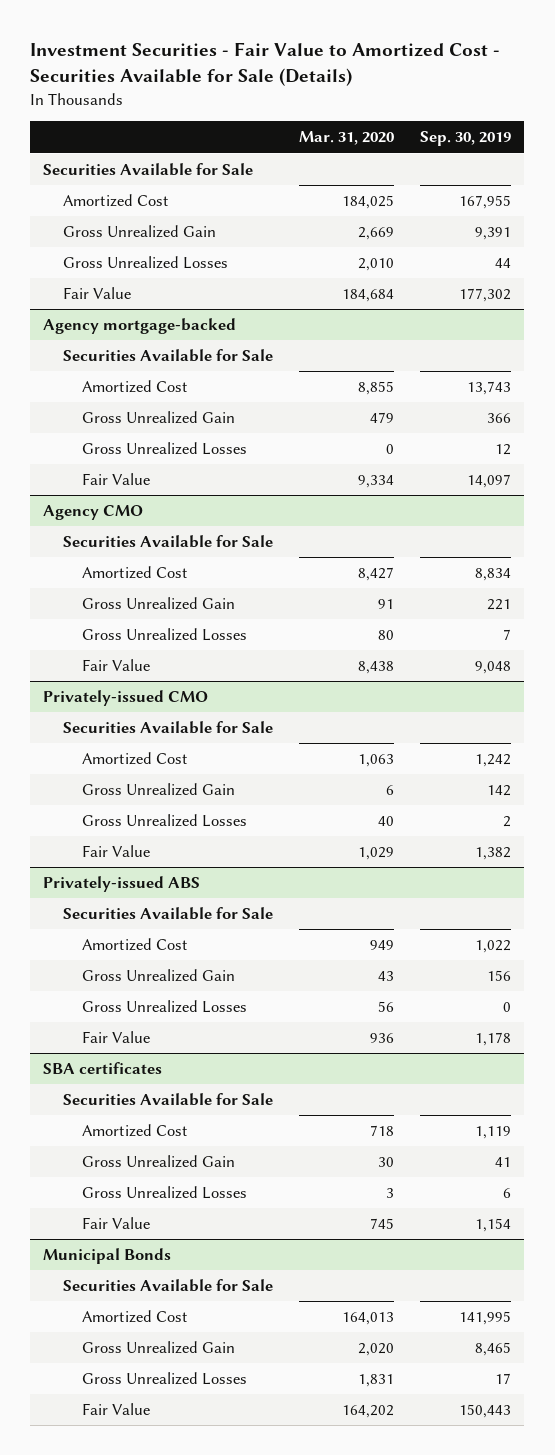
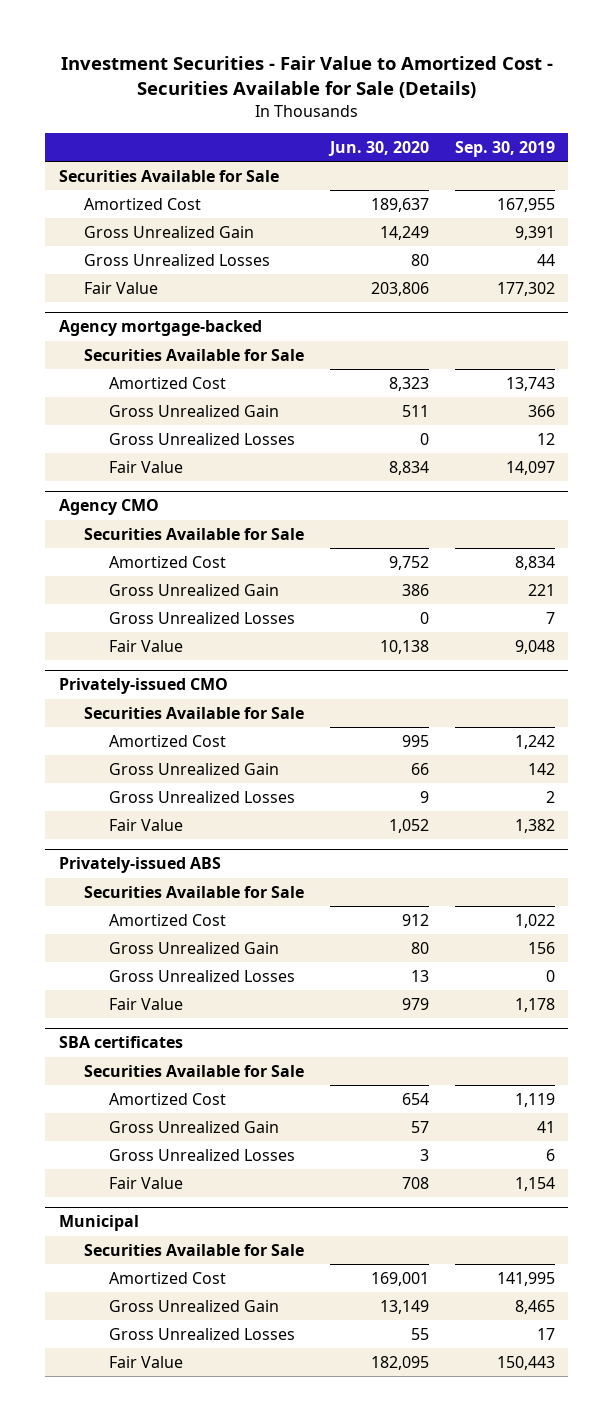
- | Mar. 31, 2020 | Sep. 30, 2019
+ | Jun. 30, 2020 | Sep. 30, 2019
- Municipal Bonds
+ Municipal

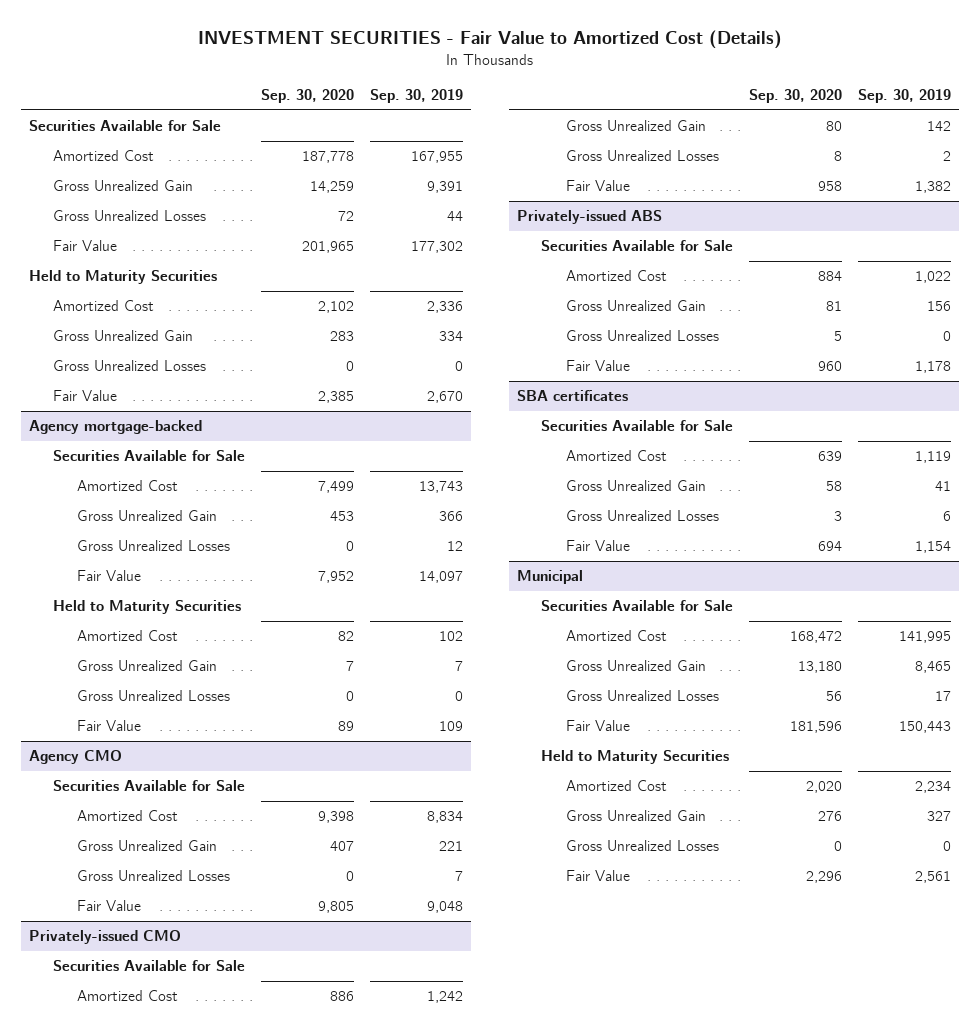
- Investment Securities - Fair Value to Amortized Cost - Securities Available for Sale (Details)
+ INVESTMENT SECURITIES - Fair Value to Amortized Cost (Details)
- | Jun. 30, 2020 | Sep. 30, 2019
+ | Sep. 30, 2020 | Sep. 30, 2019
+ Held to Maturity Securities
+ Amortized Cost | 2,102 | 2,336
+ Gross Unrealized Gain | 283 | 334
+ Gross Unrealized Losses | 0 | 0
+ Fair Value | 2,385 | 2,670
@ Agency mortgage-backed
+ Held to Maturity Securities
+ Amortized Cost | 82 | 102
+ Gross Unrealized Gain | 7 | 7
+ Gross Unrealized Losses | 0 | 0
+ Fair Value | 89 | 109
@ Municipal
+ Held to Maturity Securities
+ Amortized Cost | 2,020 | 2,234
+ Gross Unrealized Gain | 276 | 327
+ Gross Unrealized Losses | 0 | 0
+ Fair Value | 2,296 | 2,561

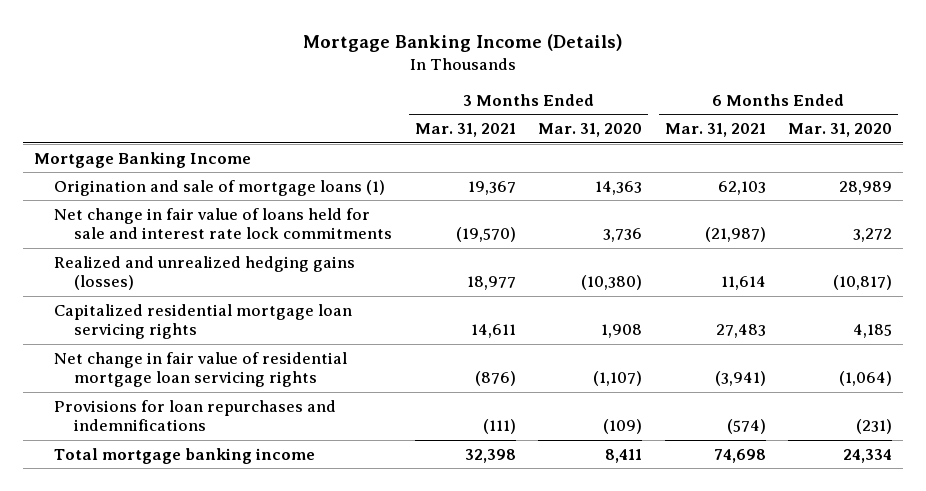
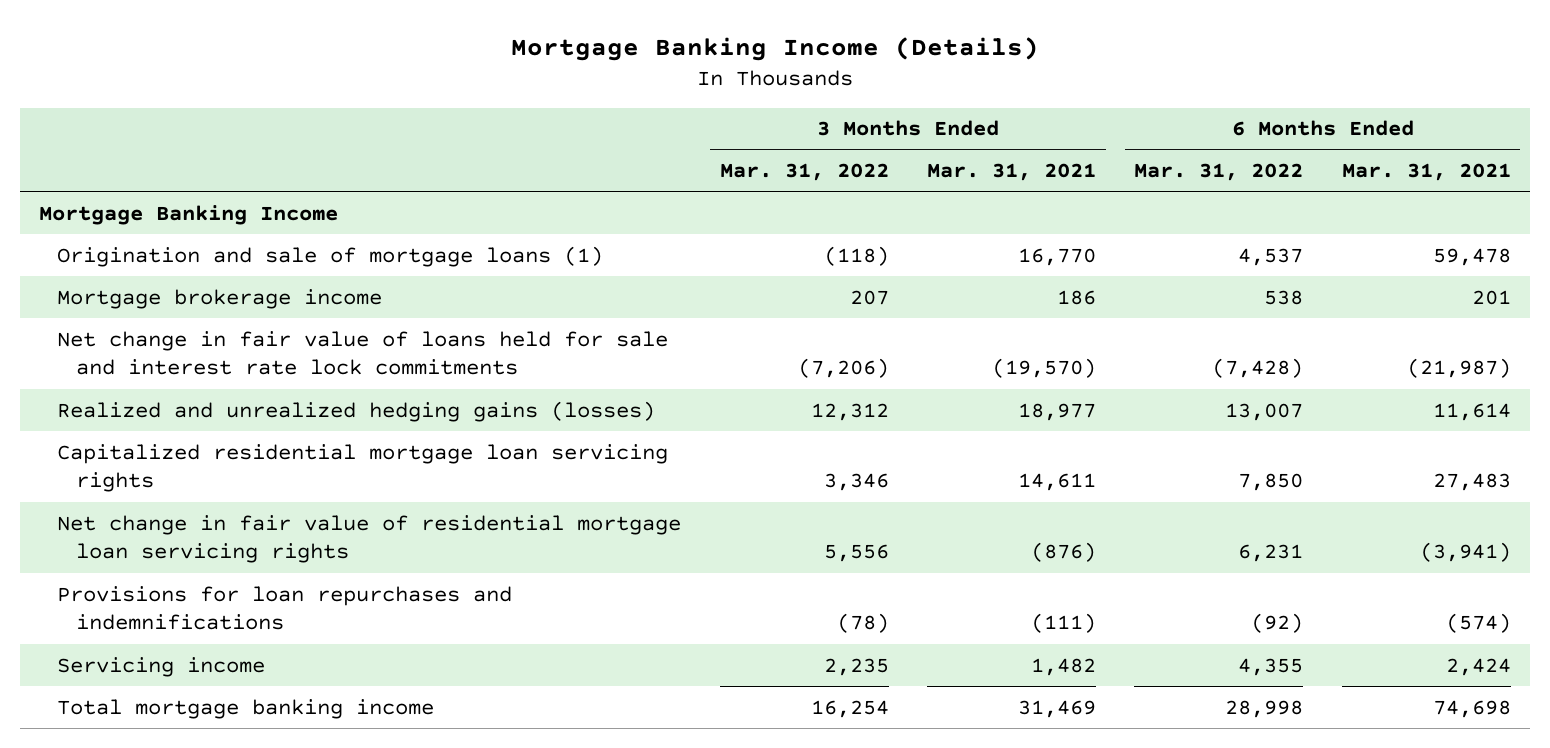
- | 3 Months Ended Mar. 31, 2021 | 3 Months Ended Mar. 31, 2020 | 6 Months Ended Mar. 31, 2021 | 6 Months Ended Mar. 31, 2020
+ | 3 Months Ended Mar. 31, 2022 | 3 Months Ended Mar. 31, 2021 | 6 Months Ended Mar. 31, 2022 | 6 Months Ended Mar. 31, 2021
- Origination and sale of mortgage loans (1) | 19,367 | 14,363 | 62,103 | 28,989
+ Origination and sale of mortgage loans (1) | (118) | 16,770 | 4,537 | 59,478
+ Mortgage brokerage income | 207 | 186 | 538 | 201
- Total mortgage banking income | 32,398 | 8,411 | 74,698 | 24,334
+ Servicing income | 2,235 | 1,482 | 4,355 | 2,424
+ Total mortgage banking income | 16,254 | 31,469 | 28,998 | 74,698

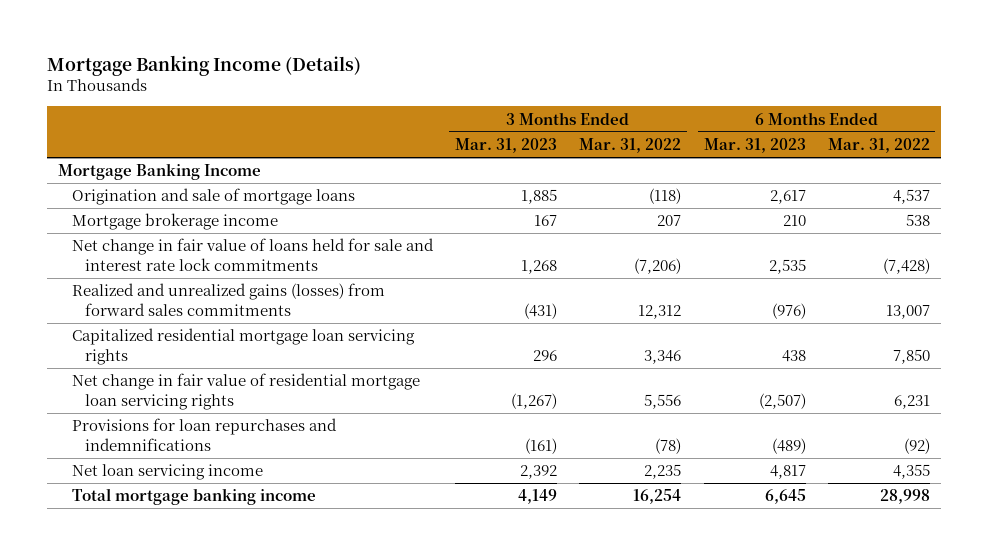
- | 3 Months Ended Mar. 31, 2022 | 3 Months Ended Mar. 31, 2021 | 6 Months Ended Mar. 31, 2022 | 6 Months Ended Mar. 31, 2021
+ | 3 Months Ended Mar. 31, 2023 | 3 Months Ended Mar. 31, 2022 | 6 Months Ended Mar. 31, 2023 | 6 Months Ended Mar. 31, 2022
- Origination and sale of mortgage loans (1) | (118) | 16,770 | 4,537 | 59,478
+ Origination and sale of mortgage loans | 1,885 | (118) | 2,617 | 4,537
- Realized and unrealized hedging gains (losses) | 12,312 | 18,977 | 13,007 | 11,614
+ Realized and unrealized gains (losses) from forward sales commitments | (431) | 12,312 | (976) | 13,007
- Servicing income | 2,235 | 1,482 | 4,355 | 2,424
+ Net loan servicing income | 2,392 | 2,235 | 4,817 | 4,355

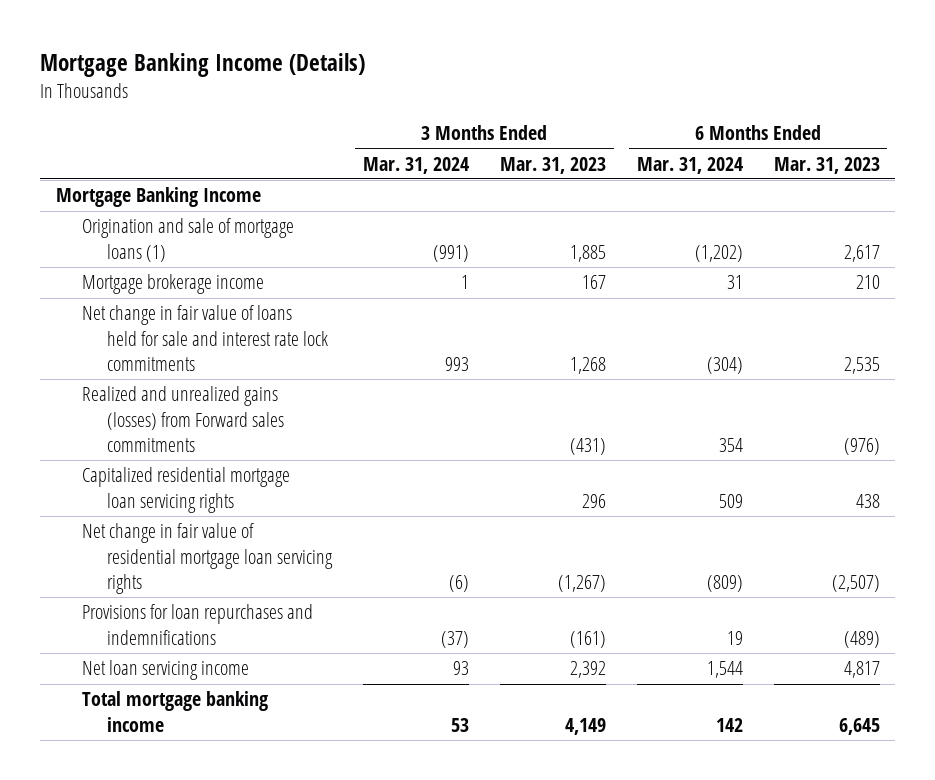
- | 3 Months Ended Mar. 31, 2023 | 3 Months Ended Mar. 31, 2022 | 6 Months Ended Mar. 31, 2023 | 6 Months Ended Mar. 31, 2022
+ | 3 Months Ended Mar. 31, 2024 | 3 Months Ended Mar. 31, 2023 | 6 Months Ended Mar. 31, 2024 | 6 Months Ended Mar. 31, 2023
- Origination and sale of mortgage loans | 1,885 | (118) | 2,617 | 4,537
+ Origination and sale of mortgage loans (1) | (991) | 1,885 | (1,202) | 2,617
- Realized and unrealized gains (losses) from forward sales commitments | (431) | 12,312 | (976) | 13,007
+ Realized and unrealized gains (losses) from Forward sales commitments | | (431) | 354 | (976)

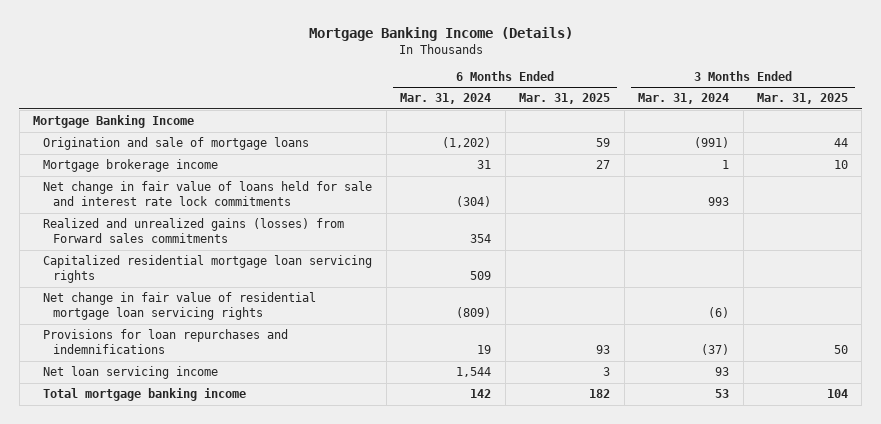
- | 3 Months Ended Mar. 31, 2024 | 3 Months Ended Mar. 31, 2023 | 6 Months Ended Mar. 31, 2024 | 6 Months Ended Mar. 31, 2023
+ | 6 Months Ended Mar. 31, 2024 | 6 Months Ended Mar. 31, 2025 | 3 Months Ended Mar. 31, 2024 | 3 Months Ended Mar. 31, 2025
- Origination and sale of mortgage loans (1) | (991) | 1,885 | (1,202) | 2,617
+ Origination and sale of mortgage loans | (1,202) | 59 | (991) | 44

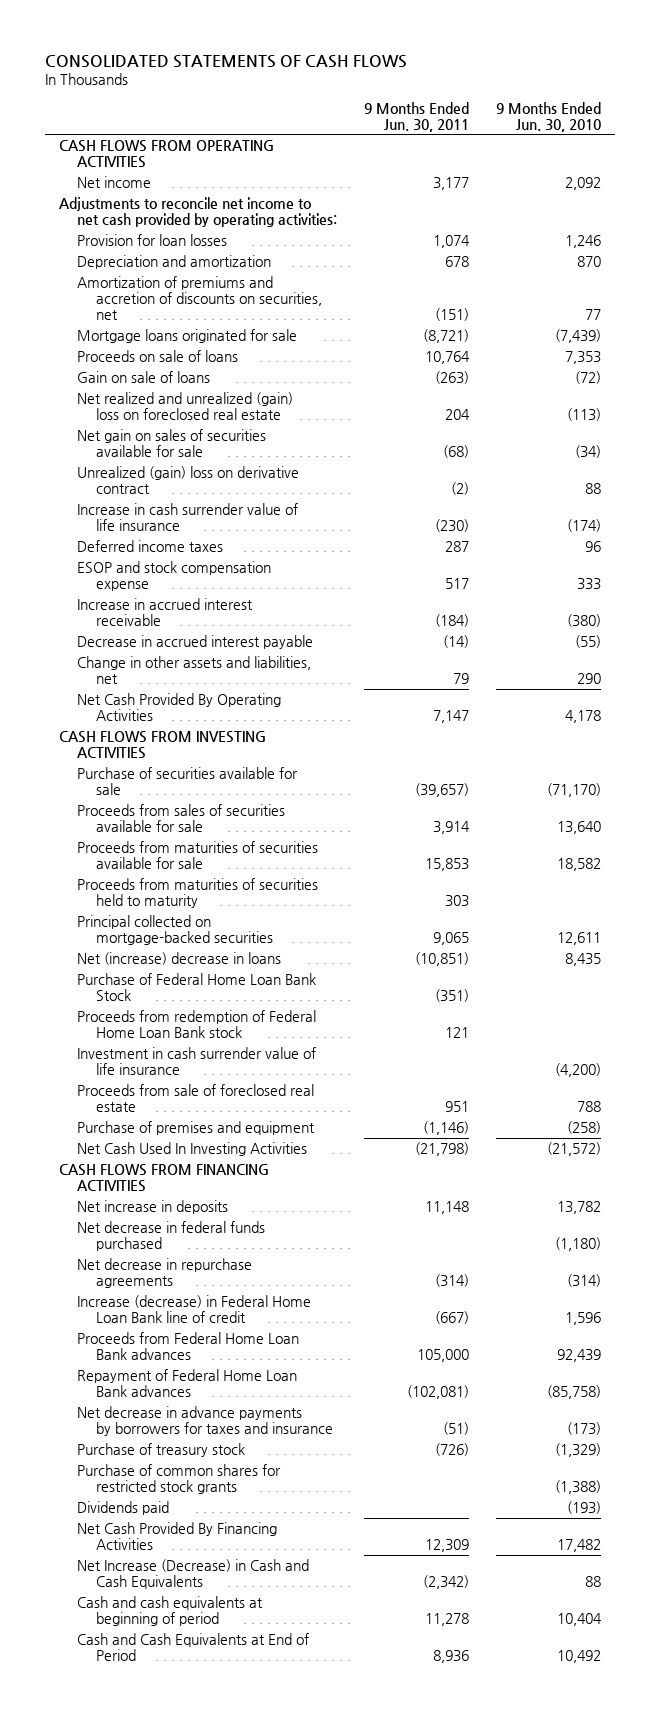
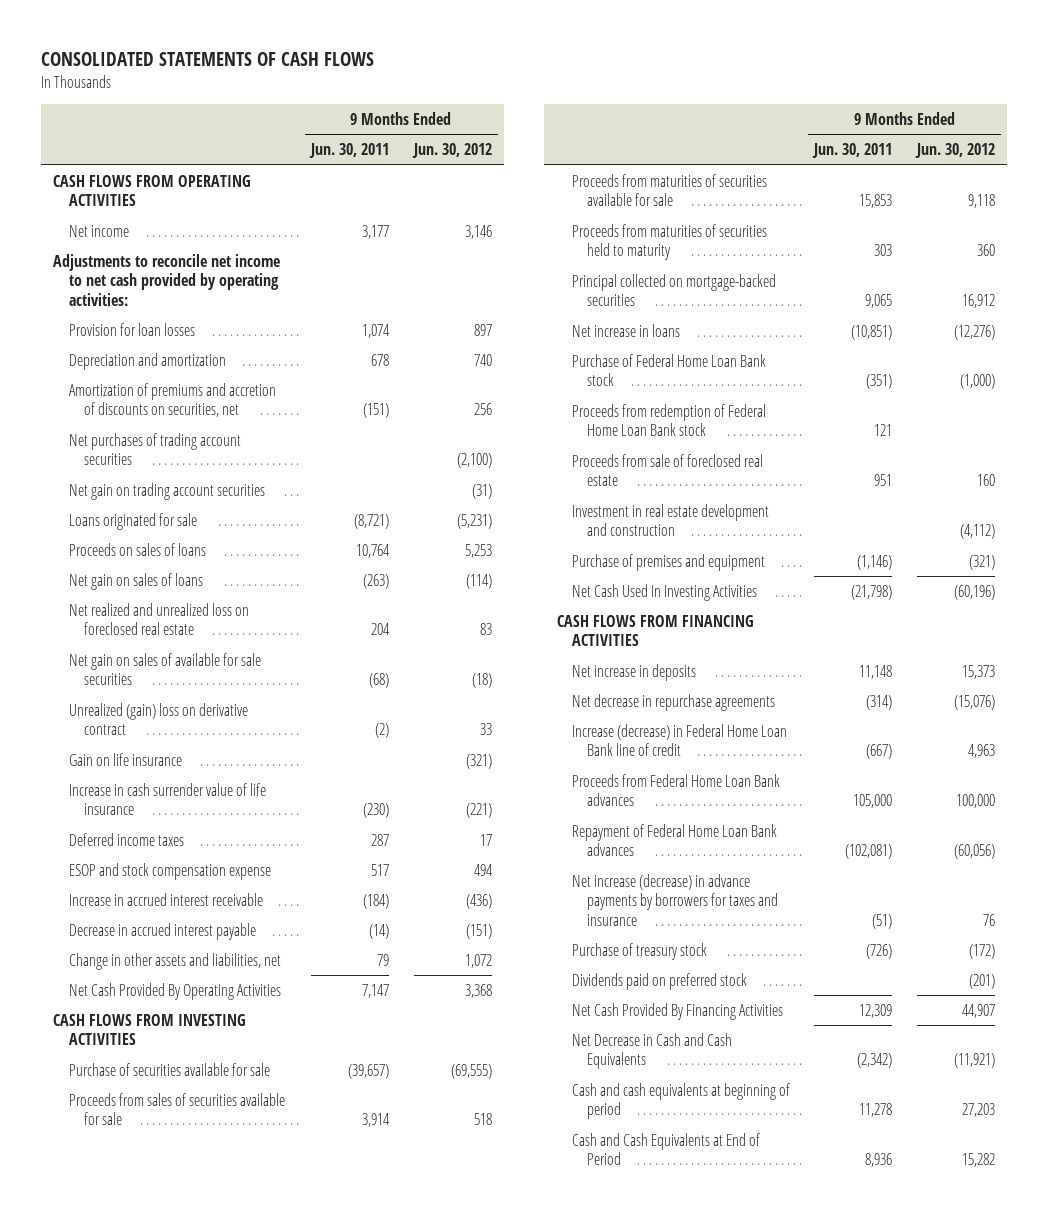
- | 9 Months Ended Jun. 30, 2011 | 9 Months Ended Jun. 30, 2010
+ | 9 Months Ended Jun. 30, 2011 | 9 Months Ended Jun. 30, 2012
- Mortgage loans originated for sale | (8,721) | (7,439)
- Proceeds on sale of loans | 10,764 | 7,353
- Gain on sale of loans | (263) | (72)
- Net realized and unrealized (gain) loss on foreclosed real estate | 204 | (113)
- Net gain on sales of securities available for sale | (68) | (34)
+ Net purchases of trading account securities | | (2,100)
+ Net gain on trading account securities | | (31)
+ Loans originated for sale | (8,721) | (5,231)
+ Proceeds on sales of loans | 10,764 | 5,253
+ Net gain on sales of loans | (263) | (114)
+ Net realized and unrealized loss on foreclosed real estate | 204 | 83
+ Net gain on sales of available for sale securities | (68) | (18)
+ Gain on life insurance | | (321)
- Net (increase) decrease in loans | (10,851) | 8,435
- Purchase of Federal Home Loan Bank Stock | (351) |
+ Net increase in loans | (10,851) | (12,276)
+ Purchase of Federal Home Loan Bank stock | (351) | (1,000)
- Investment in cash surrender value of life insurance | | (4,200)
+ Investment in real estate development and construction | | (4,112)
- Net decrease in federal funds purchased | | (1,180)
- Net decrease in advance payments by borrowers for taxes and insurance | (51) | (173)
+ Net increase (decrease) in advance payments by borrowers for taxes and insurance | (51) | 76
- Purchase of common shares for restricted stock grants | | (1,388)
- Dividends paid | | (193)
+ Dividends paid on preferred stock | | (201)
- Net Increase (Decrease) in Cash and Cash Equivalents | (2,342) | 88
+ Net Decrease in Cash and Cash Equivalents | (2,342) | (11,921)

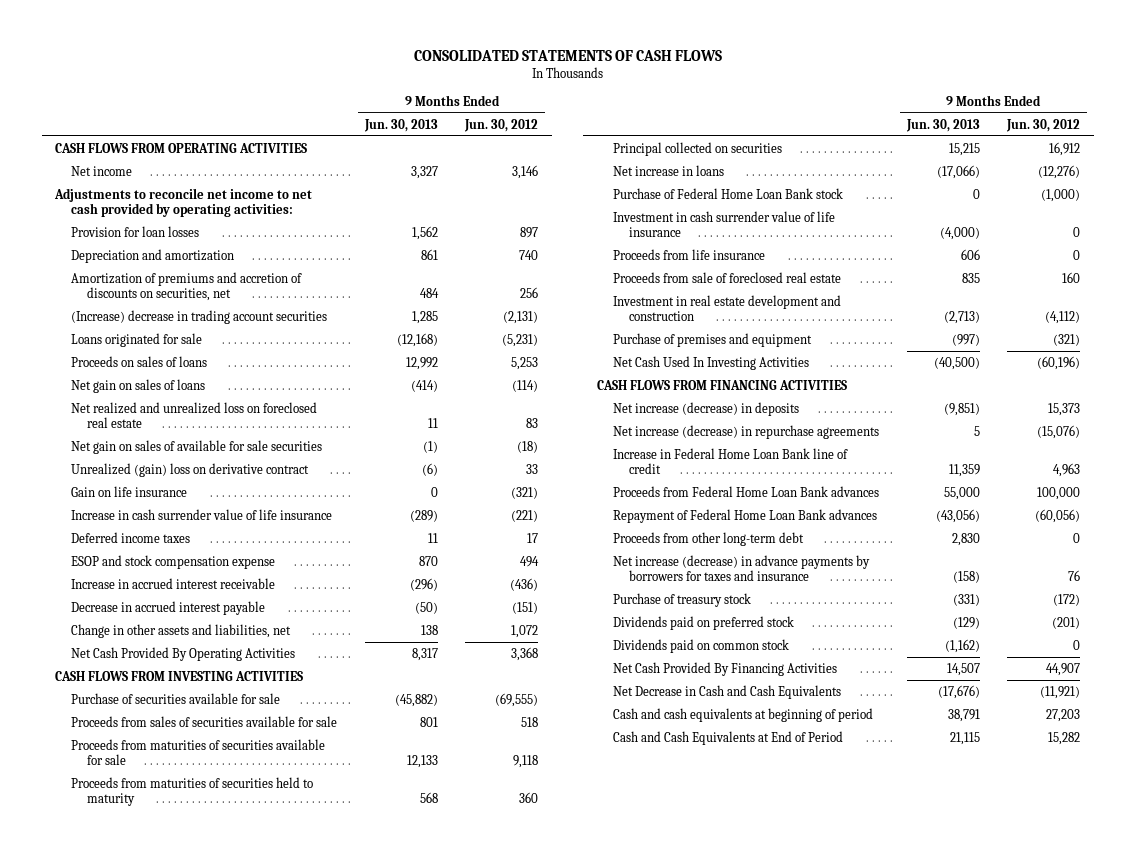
- | 9 Months Ended Jun. 30, 2011 | 9 Months Ended Jun. 30, 2012
+ | 9 Months Ended Jun. 30, 2013 | 9 Months Ended Jun. 30, 2012
- Net purchases of trading account securities | | (2,100)
- Net gain on trading account securities | | (31)
+ (Increase) decrease in trading account securities | 1,285 | (2,131)
- Principal collected on mortgage-backed securities | 9,065 | 16,912
+ Principal collected on securities | 15,215 | 16,912
- Proceeds from redemption of Federal Home Loan Bank stock | 121 |
+ Investment in cash surrender value of life insurance | (4,000) | 0
+ Proceeds from life insurance | 606 | 0
- Net increase in deposits | 11,148 | 15,373
- Net decrease in repurchase agreements | (314) | (15,076)
- Increase (decrease) in Federal Home Loan Bank line of credit | (667) | 4,963
+ Net increase (decrease) in deposits | (9,851) | 15,373
+ Net increase (decrease) in repurchase agreements | 5 | (15,076)
+ Increase in Federal Home Loan Bank line of credit | 11,359 | 4,963
+ Proceeds from other long-term debt | 2,830 | 0
+ Dividends paid on common stock | (1,162) | 0

